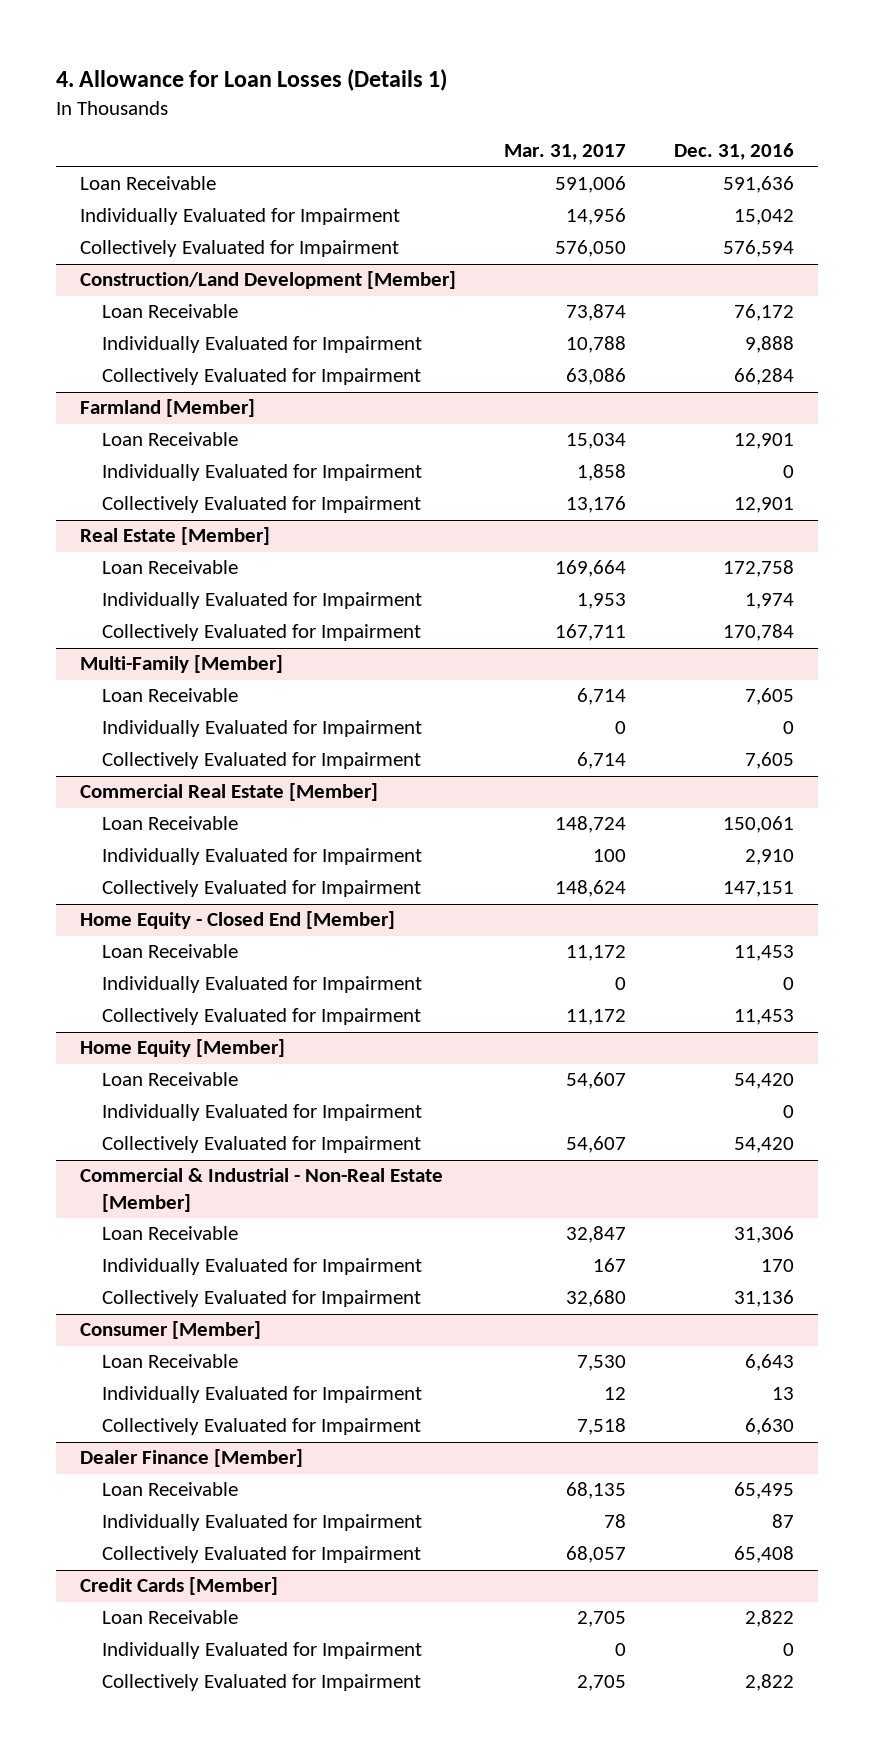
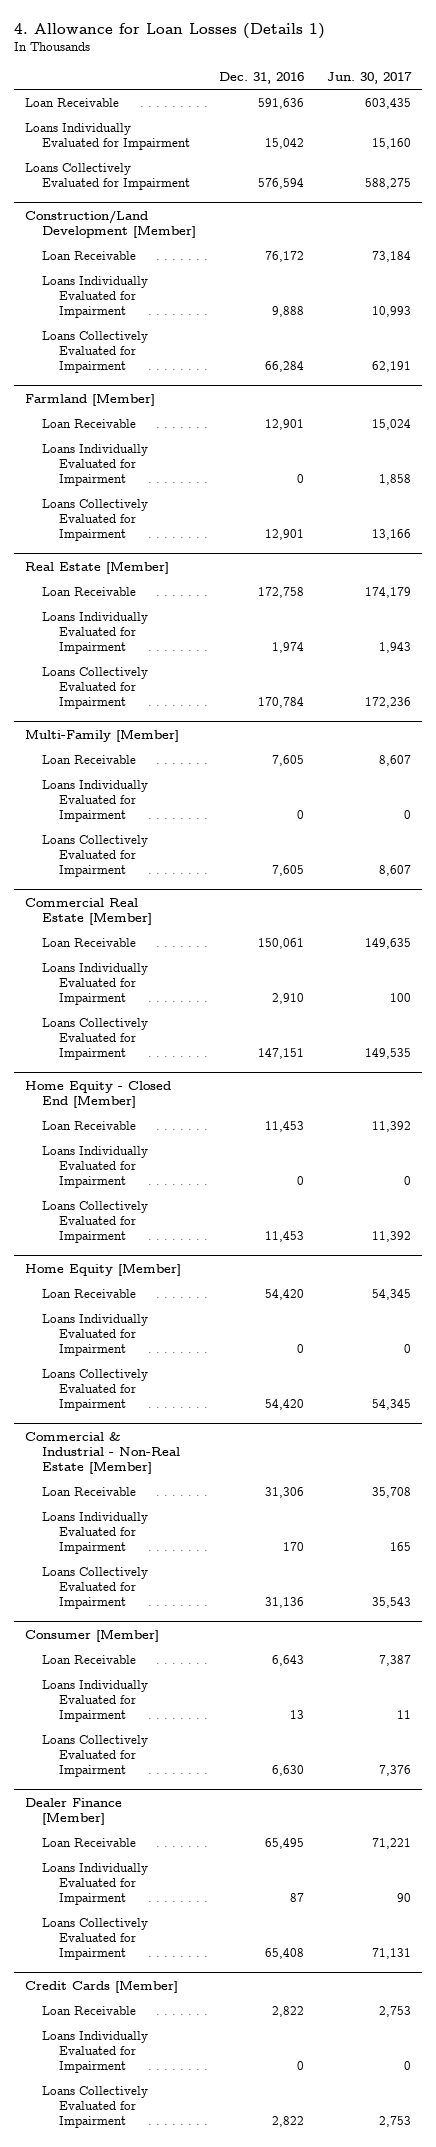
- | Mar. 31, 2017 | Dec. 31, 2016
+ | Dec. 31, 2016 | Jun. 30, 2017
- Individually Evaluated for Impairment | 14,956 | 15,042
- Collectively Evaluated for Impairment | 576,050 | 576,594
+ Loans Individually Evaluated for Impairment | 15,042 | 15,160
+ Loans Collectively Evaluated for Impairment | 576,594 | 588,275
@ Construction/Land Development [Member]
- Individually Evaluated for Impairment | 10,788 | 9,888
- Collectively Evaluated for Impairment | 63,086 | 66,284
+ Loans Individually Evaluated for Impairment | 9,888 | 10,993
+ Loans Collectively Evaluated for Impairment | 66,284 | 62,191
@ Farmland [Member]
- Individually Evaluated for Impairment | 1,858 | 0
- Collectively Evaluated for Impairment | 13,176 | 12,901
+ Loans Individually Evaluated for Impairment | 0 | 1,858
+ Loans Collectively Evaluated for Impairment | 12,901 | 13,166
@ Real Estate [Member]
- Individually Evaluated for Impairment | 1,953 | 1,974
- Collectively Evaluated for Impairment | 167,711 | 170,784
+ Loans Individually Evaluated for Impairment | 1,974 | 1,943
+ Loans Collectively Evaluated for Impairment | 170,784 | 172,236
@ Multi-Family [Member]
- Individually Evaluated for Impairment | 0 | 0
- Collectively Evaluated for Impairment | 6,714 | 7,605
+ Loans Individually Evaluated for Impairment | 0 | 0
+ Loans Collectively Evaluated for Impairment | 7,605 | 8,607
@ Commercial Real Estate [Member]
- Individually Evaluated for Impairment | 100 | 2,910
- Collectively Evaluated for Impairment | 148,624 | 147,151
+ Loans Individually Evaluated for Impairment | 2,910 | 100
+ Loans Collectively Evaluated for Impairment | 147,151 | 149,535
@ Home Equity - Closed End [Member]
- Individually Evaluated for Impairment | 0 | 0
- Collectively Evaluated for Impairment | 11,172 | 11,453
+ Loans Individually Evaluated for Impairment | 0 | 0
+ Loans Collectively Evaluated for Impairment | 11,453 | 11,392
@ Home Equity [Member]
- Individually Evaluated for Impairment | | 0
- Collectively Evaluated for Impairment | 54,607 | 54,420
+ Loans Individually Evaluated for Impairment | 0 | 0
+ Loans Collectively Evaluated for Impairment | 54,420 | 54,345
@ Commercial & Industrial - Non-Real Estate [Member]
- Individually Evaluated for Impairment | 167 | 170
- Collectively Evaluated for Impairment | 32,680 | 31,136
+ Loans Individually Evaluated for Impairment | 170 | 165
+ Loans Collectively Evaluated for Impairment | 31,136 | 35,543
@ Consumer [Member]
- Individually Evaluated for Impairment | 12 | 13
- Collectively Evaluated for Impairment | 7,518 | 6,630
+ Loans Individually Evaluated for Impairment | 13 | 11
+ Loans Collectively Evaluated for Impairment | 6,630 | 7,376
@ Dealer Finance [Member]
- Individually Evaluated for Impairment | 78 | 87
- Collectively Evaluated for Impairment | 68,057 | 65,408
+ Loans Individually Evaluated for Impairment | 87 | 90
+ Loans Collectively Evaluated for Impairment | 65,408 | 71,131
@ Credit Cards [Member]
- Individually Evaluated for Impairment | 0 | 0
- Collectively Evaluated for Impairment | 2,705 | 2,822
+ Loans Individually Evaluated for Impairment | 0 | 0
+ Loans Collectively Evaluated for Impairment | 2,822 | 2,753

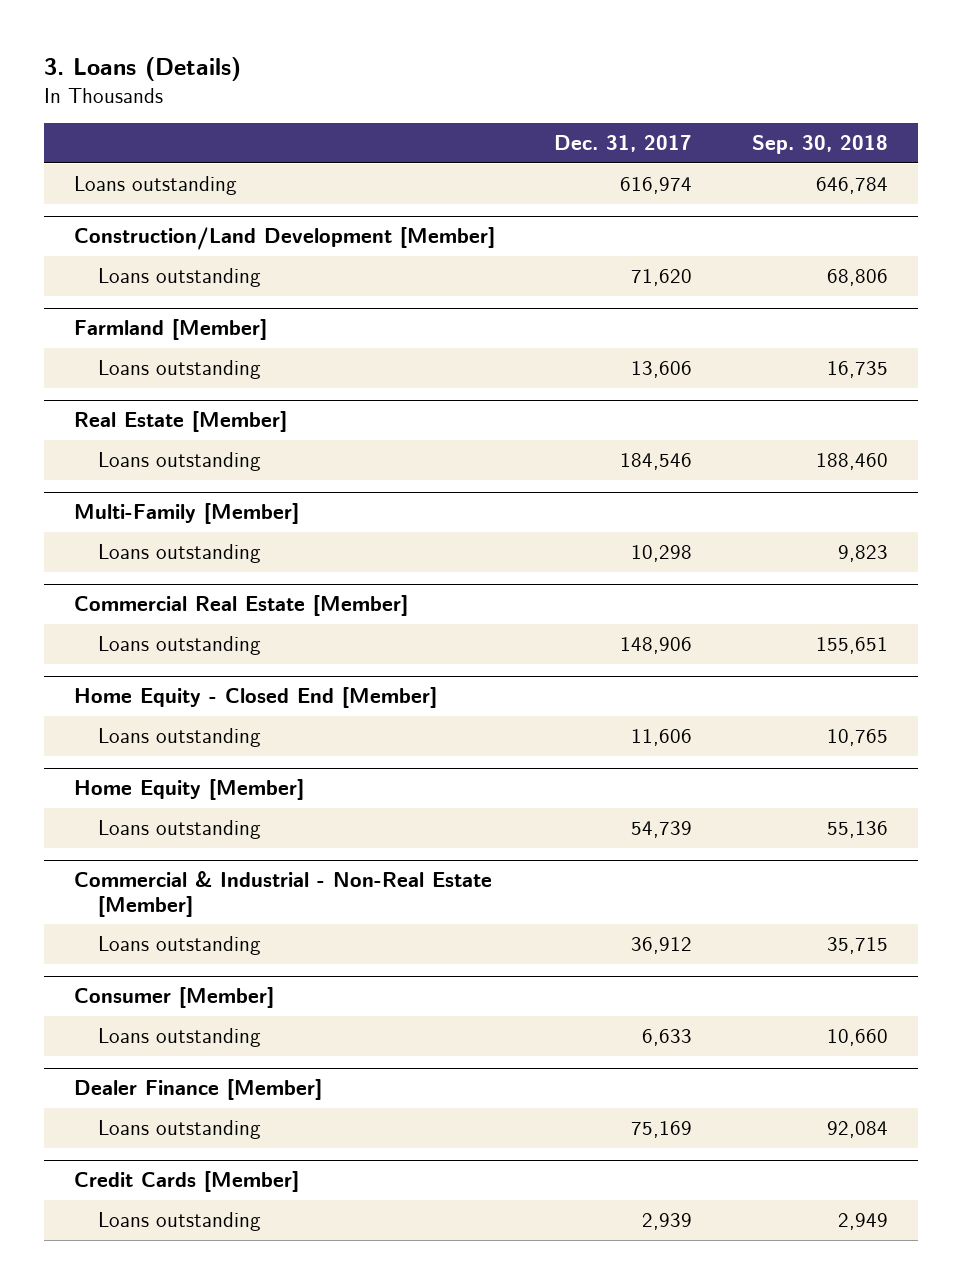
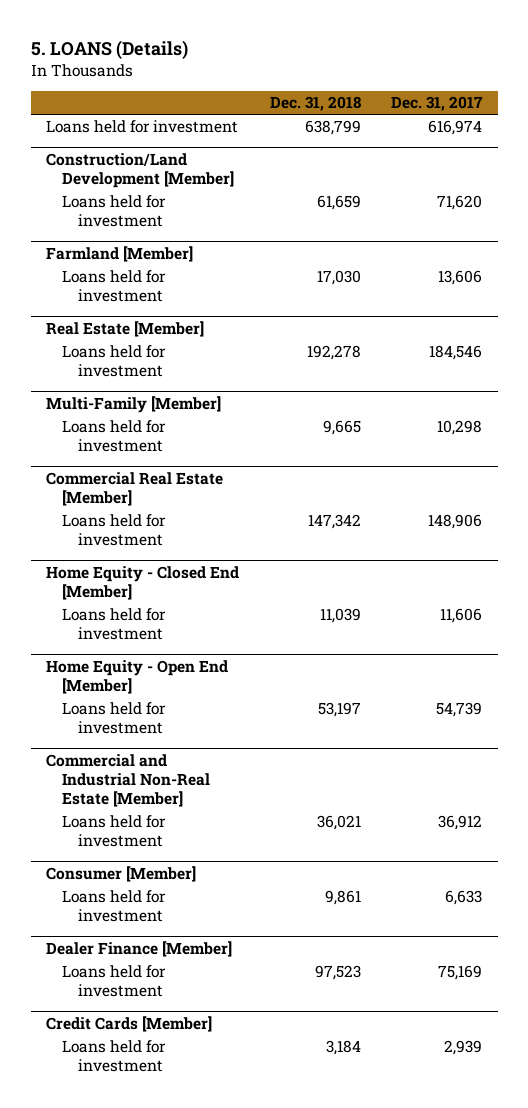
- 3. Loans (Details)
+ 5. LOANS (Details)
- | Dec. 31, 2017 | Sep. 30, 2018
+ | Dec. 31, 2018 | Dec. 31, 2017
- Loans outstanding | 616,974 | 646,784
+ Loans held for investment | 638,799 | 616,974
@ Construction/Land Development [Member]
- Loans outstanding | 71,620 | 68,806
+ Loans held for investment | 61,659 | 71,620
@ Farmland [Member]
- Loans outstanding | 13,606 | 16,735
+ Loans held for investment | 17,030 | 13,606
@ Real Estate [Member]
- Loans outstanding | 184,546 | 188,460
+ Loans held for investment | 192,278 | 184,546
@ Multi-Family [Member]
- Loans outstanding | 10,298 | 9,823
+ Loans held for investment | 9,665 | 10,298
@ Commercial Real Estate [Member]
- Loans outstanding | 148,906 | 155,651
+ Loans held for investment | 147,342 | 148,906
@ Home Equity - Closed End [Member]
- Loans outstanding | 11,606 | 10,765
- Home Equity [Member]
- Loans outstanding | 54,739 | 55,136
- Commercial & Industrial - Non-Real Estate [Member]
- Loans outstanding | 36,912 | 35,715
@ Home Equity - Closed End [Member]
+ Loans held for investment | 11,039 | 11,606
+ Home Equity - Open End [Member]
+ Loans held for investment | 53,197 | 54,739
+ Commercial and Industrial Non-Real Estate [Member]
+ Loans held for investment | 36,021 | 36,912
@ Consumer [Member]
- Loans outstanding | 6,633 | 10,660
+ Loans held for investment | 9,861 | 6,633
@ Dealer Finance [Member]
- Loans outstanding | 75,169 | 92,084
+ Loans held for investment | 97,523 | 75,169
@ Credit Cards [Member]
- Loans outstanding | 2,939 | 2,949
+ Loans held for investment | 3,184 | 2,939

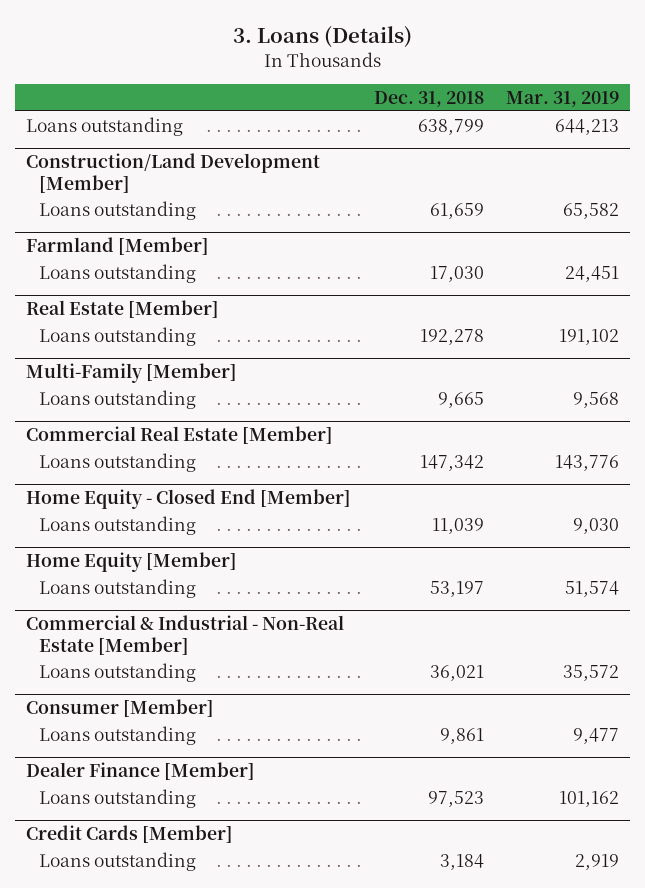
- 5. LOANS (Details)
+ 3. Loans (Details)
- | Dec. 31, 2018 | Dec. 31, 2017
+ | Dec. 31, 2018 | Mar. 31, 2019
- Loans held for investment | 638,799 | 616,974
+ Loans outstanding | 638,799 | 644,213
@ Construction/Land Development [Member]
- Loans held for investment | 61,659 | 71,620
+ Loans outstanding | 61,659 | 65,582
@ Farmland [Member]
- Loans held for investment | 17,030 | 13,606
+ Loans outstanding | 17,030 | 24,451
@ Real Estate [Member]
- Loans held for investment | 192,278 | 184,546
+ Loans outstanding | 192,278 | 191,102
@ Multi-Family [Member]
- Loans held for investment | 9,665 | 10,298
+ Loans outstanding | 9,665 | 9,568
@ Commercial Real Estate [Member]
- Loans held for investment | 147,342 | 148,906
+ Loans outstanding | 147,342 | 143,776
@ Home Equity - Closed End [Member]
- Loans held for investment | 11,039 | 11,606
- Home Equity - Open End [Member]
- Loans held for investment | 53,197 | 54,739
- Commercial and Industrial Non-Real Estate [Member]
- Loans held for investment | 36,021 | 36,912
@ Home Equity - Closed End [Member]
+ Loans outstanding | 11,039 | 9,030
+ Home Equity [Member]
+ Loans outstanding | 53,197 | 51,574
+ Commercial & Industrial - Non-Real Estate [Member]
+ Loans outstanding | 36,021 | 35,572
@ Consumer [Member]
- Loans held for investment | 9,861 | 6,633
+ Loans outstanding | 9,861 | 9,477
@ Dealer Finance [Member]
- Loans held for investment | 97,523 | 75,169
+ Loans outstanding | 97,523 | 101,162
@ Credit Cards [Member]
- Loans held for investment | 3,184 | 2,939
+ Loans outstanding | 3,184 | 2,919

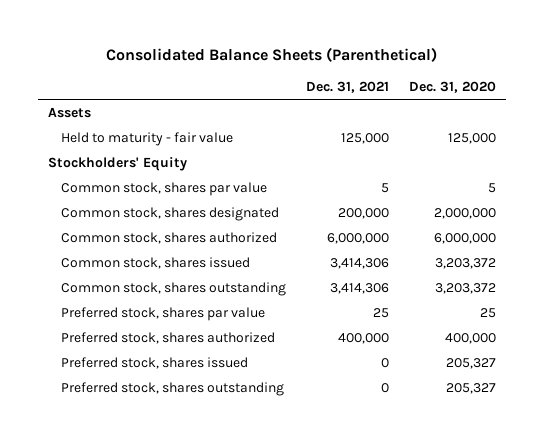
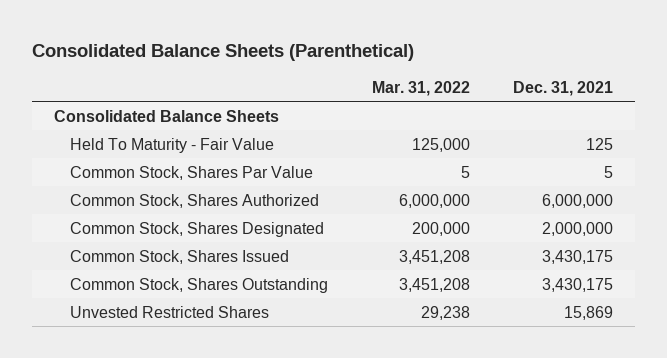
- | Dec. 31, 2021 | Dec. 31, 2020
+ | Mar. 31, 2022 | Dec. 31, 2021
- Assets
- Held to maturity - fair value | 125,000 | 125,000
- Stockholders' Equity
- Common stock, shares par value | 5 | 5
- Common stock, shares designated | 200,000 | 2,000,000
- Common stock, shares authorized | 6,000,000 | 6,000,000
- Common stock, shares issued | 3,414,306 | 3,203,372
- Common stock, shares outstanding | 3,414,306 | 3,203,372
- Preferred stock, shares par value | 25 | 25
- Preferred stock, shares authorized | 400,000 | 400,000
- Preferred stock, shares issued | 0 | 205,327
- Preferred stock, shares outstanding | 0 | 205,327
+ Consolidated Balance Sheets
+ Held To Maturity - Fair Value | 125,000 | 125
+ Common Stock, Shares Par Value | 5 | 5
+ Common Stock, Shares Authorized | 6,000,000 | 6,000,000
+ Common Stock, Shares Designated | 200,000 | 2,000,000
+ Common Stock, Shares Issued | 3,451,208 | 3,430,175
+ Common Stock, Shares Outstanding | 3,451,208 | 3,430,175
+ Unvested Restricted Shares | 29,238 | 15,869

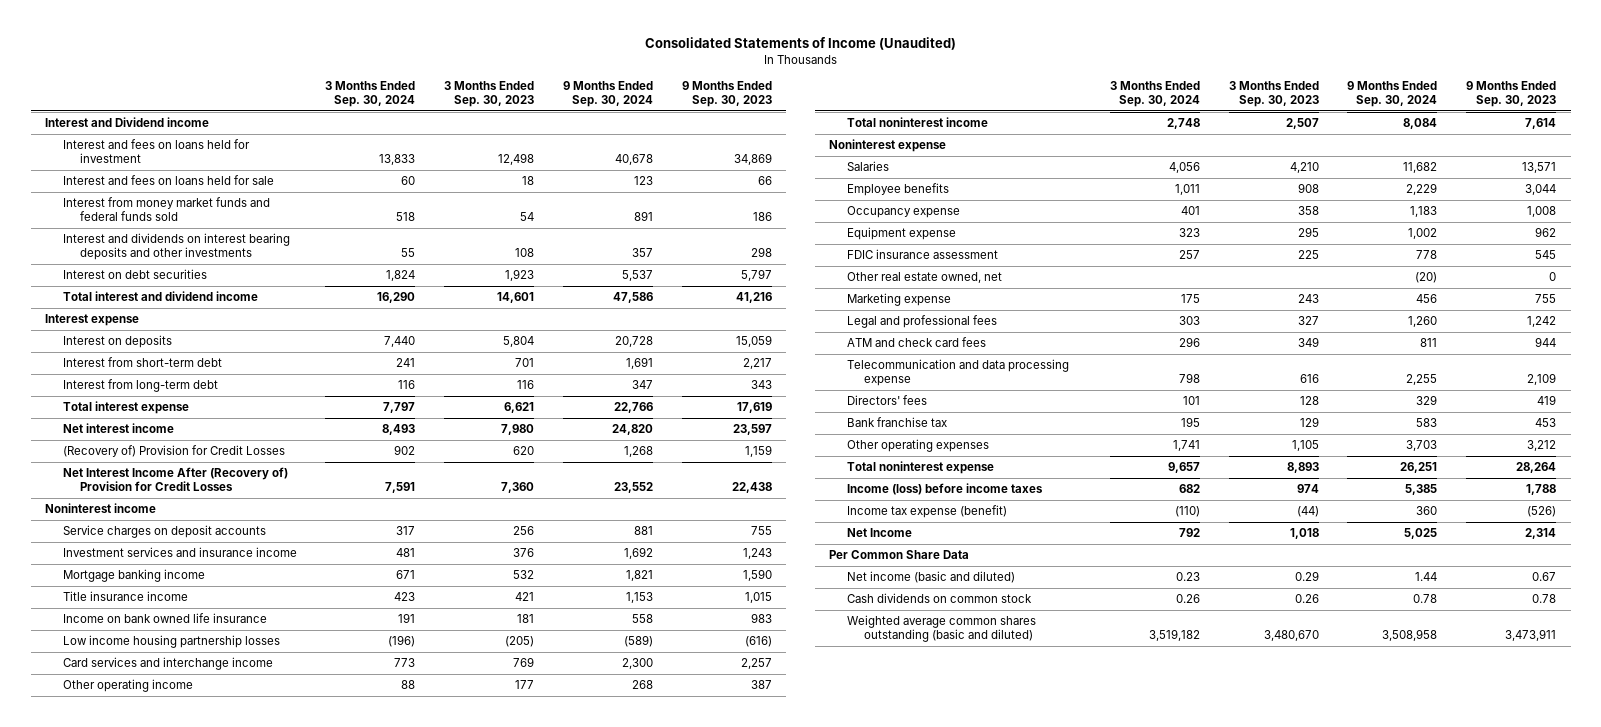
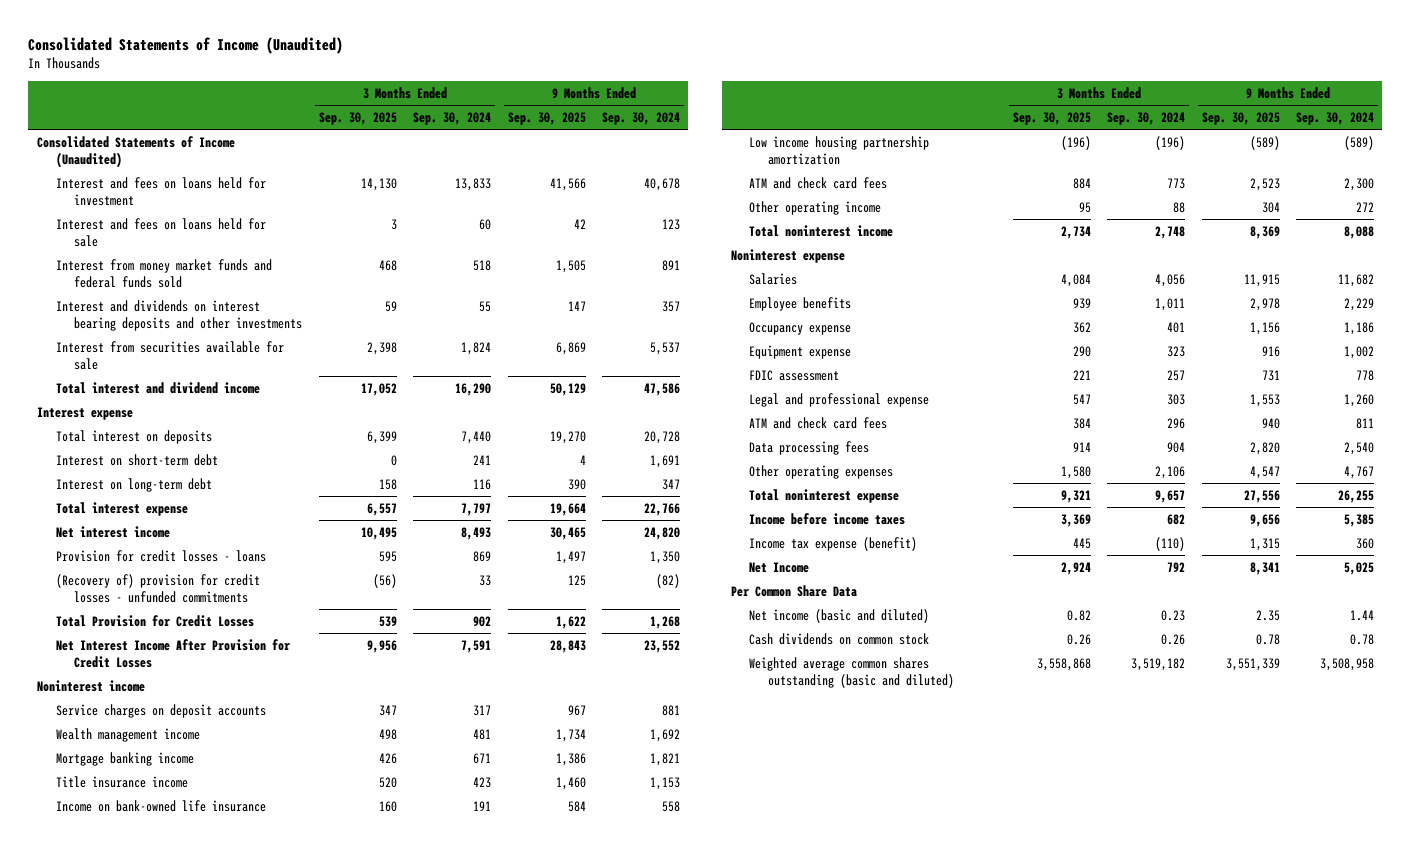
- | 3 Months Ended Sep. 30, 2024 | 3 Months Ended Sep. 30, 2023 | 9 Months Ended Sep. 30, 2024 | 9 Months Ended Sep. 30, 2023
+ | 3 Months Ended Sep. 30, 2025 | 3 Months Ended Sep. 30, 2024 | 9 Months Ended Sep. 30, 2025 | 9 Months Ended Sep. 30, 2024
- Interest and Dividend income
+ Consolidated Statements of Income (Unaudited)
- Interest on debt securities | 1,824 | 1,923 | 5,537 | 5,797
+ Interest from securities available for sale | 2,398 | 1,824 | 6,869 | 5,537
- Interest on deposits | 7,440 | 5,804 | 20,728 | 15,059
- Interest from short-term debt | 241 | 701 | 1,691 | 2,217
- Interest from long-term debt | 116 | 116 | 347 | 343
+ Total interest on deposits | 6,399 | 7,440 | 19,270 | 20,728
+ Interest on short-term debt | 0 | 241 | 4 | 1,691
+ Interest on long-term debt | 158 | 116 | 390 | 347
- (Recovery of) Provision for Credit Losses | 902 | 620 | 1,268 | 1,159
- Net Interest Income After (Recovery of) Provision for Credit Losses | 7,591 | 7,360 | 23,552 | 22,438
+ Provision for credit losses - loans | 595 | 869 | 1,497 | 1,350
+ (Recovery of) provision for credit losses - unfunded commitments | (56) | 33 | 125 | (82)
+ Total Provision for Credit Losses | 539 | 902 | 1,622 | 1,268
+ Net Interest Income After Provision for Credit Losses | 9,956 | 7,591 | 28,843 | 23,552
- Investment services and insurance income | 481 | 376 | 1,692 | 1,243
+ Wealth management income | 498 | 481 | 1,734 | 1,692
- Income on bank owned life insurance | 191 | 181 | 558 | 983
- Low income housing partnership losses | (196) | (205) | (589) | (616)
- Card services and interchange income | 773 | 769 | 2,300 | 2,257
- Other operating income | 88 | 177 | 268 | 387
- Total noninterest income | 2,748 | 2,507 | 8,084 | 7,614
+ Income on bank-owned life insurance | 160 | 191 | 584 | 558
+ Low income housing partnership amortization | (196) | (196) | (589) | (589)
+ ATM and check card fees | 884 | 773 | 2,523 | 2,300
+ Other operating income | 95 | 88 | 304 | 272
+ Total noninterest income | 2,734 | 2,748 | 8,369 | 8,088
- Occupancy expense | 401 | 358 | 1,183 | 1,008
+ Occupancy expense | 362 | 401 | 1,156 | 1,186
- FDIC insurance assessment | 257 | 225 | 778 | 545
- Other real estate owned, net | | | (20) | 0
- Marketing expense | 175 | 243 | 456 | 755
- Legal and professional fees | 303 | 327 | 1,260 | 1,242
+ FDIC assessment | 221 | 257 | 731 | 778
+ Legal and professional expense | 547 | 303 | 1,553 | 1,260
- Telecommunication and data processing expense | 798 | 616 | 2,255 | 2,109
- Directors' fees | 101 | 128 | 329 | 419
- Bank franchise tax | 195 | 129 | 583 | 453
- Other operating expenses | 1,741 | 1,105 | 3,703 | 3,212
- Total noninterest expense | 9,657 | 8,893 | 26,251 | 28,264
- Income (loss) before income taxes | 682 | 974 | 5,385 | 1,788
+ Data processing fees | 914 | 904 | 2,820 | 2,540
+ Other operating expenses | 1,580 | 2,106 | 4,547 | 4,767
+ Total noninterest expense | 9,321 | 9,657 | 27,556 | 26,255
+ Income before income taxes | 3,369 | 682 | 9,656 | 5,385

